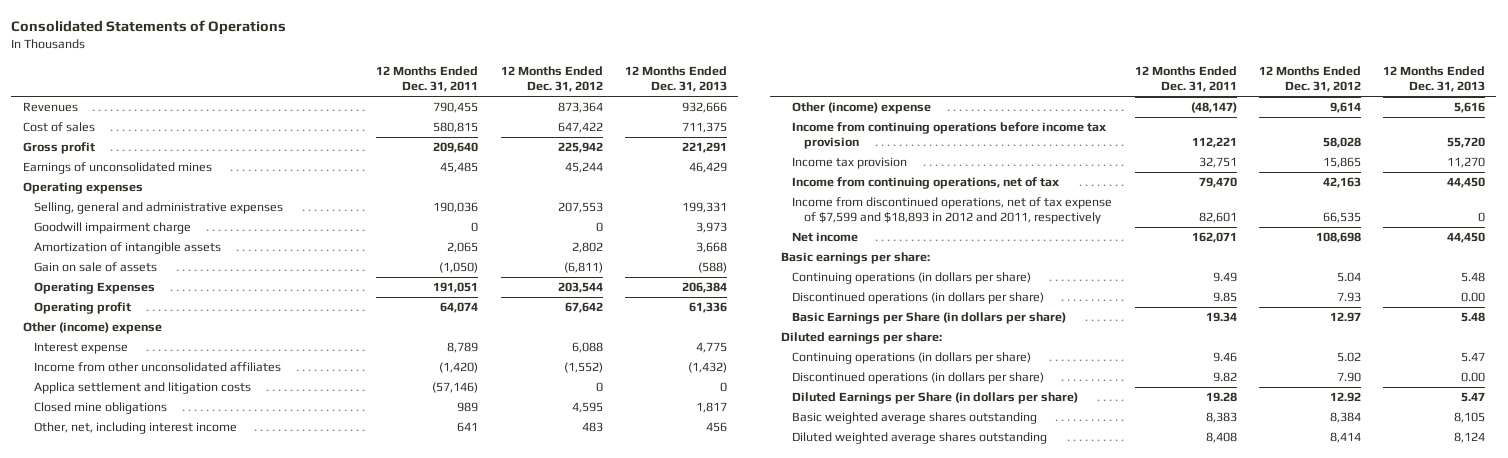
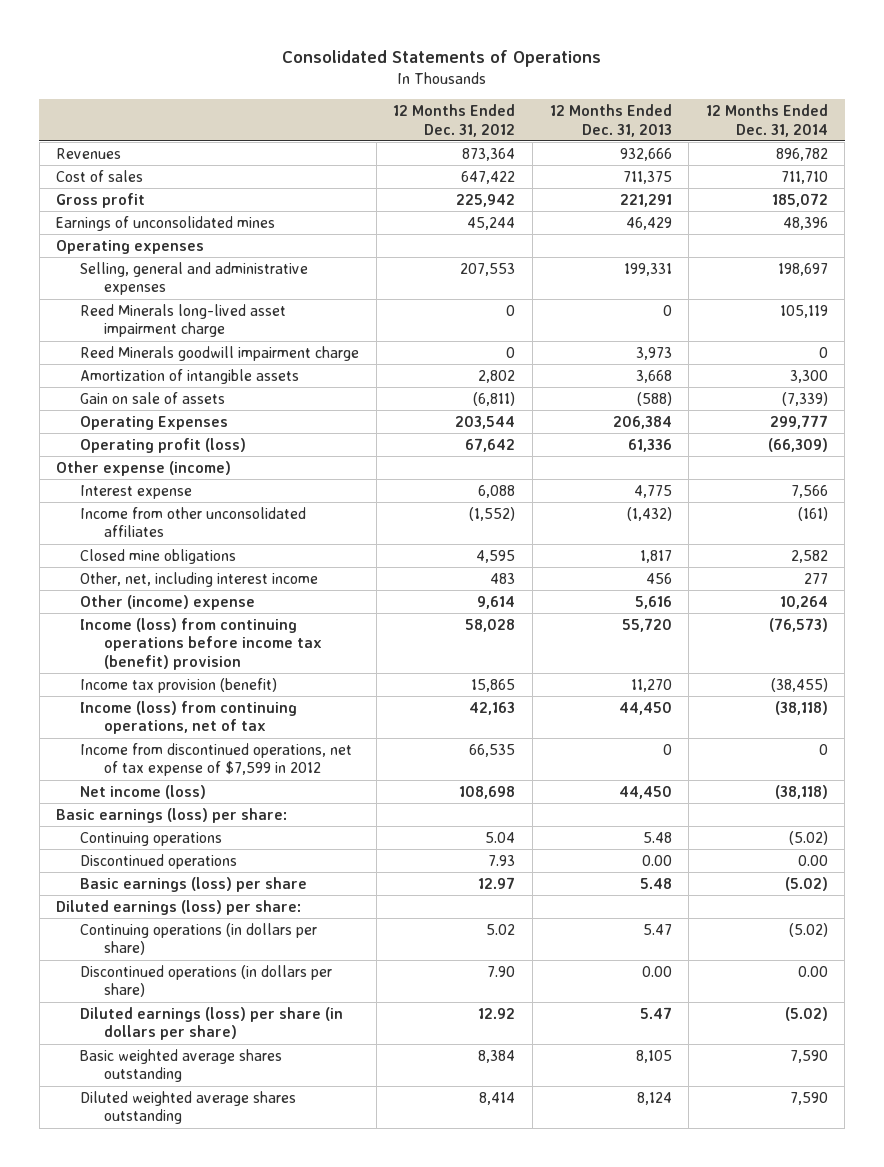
- | 12 Months Ended Dec. 31, 2011 | 12 Months Ended Dec. 31, 2012 | 12 Months Ended Dec. 31, 2013
+ | 12 Months Ended Dec. 31, 2012 | 12 Months Ended Dec. 31, 2013 | 12 Months Ended Dec. 31, 2014
- Goodwill impairment charge | 0 | 0 | 3,973
+ Reed Minerals long-lived asset impairment charge | 0 | 0 | 105,119
+ Reed Minerals goodwill impairment charge | 0 | 3,973 | 0
- Operating profit | 64,074 | 67,642 | 61,336
- Other (income) expense
+ Operating profit (loss) | 67,642 | 61,336 | (66,309)
+ Other expense (income)
- Applica settlement and litigation costs | (57,146) | 0 | 0
- Income from continuing operations before income tax provision | 112,221 | 58,028 | 55,720
- Income tax provision | 32,751 | 15,865 | 11,270
- Income from continuing operations, net of tax | 79,470 | 42,163 | 44,450
- Income from discontinued operations, net of tax expense of $7,599 and $18,893 in 2012 and 2011, respectively | 82,601 | 66,535 | 0
- Net income | 162,071 | 108,698 | 44,450
- Basic earnings per share:
- Continuing operations (in dollars per share) | 9.49 | 5.04 | 5.48
- Discontinued operations (in dollars per share) | 9.85 | 7.93 | 0.00
- Basic Earnings per Share (in dollars per share) | 19.34 | 12.97 | 5.48
- Diluted earnings per share:
+ Income (loss) from continuing operations before income tax (benefit) provision | 58,028 | 55,720 | (76,573)
+ Income tax provision (benefit) | 15,865 | 11,270 | (38,455)
+ Income (loss) from continuing operations, net of tax | 42,163 | 44,450 | (38,118)
+ Income from discontinued operations, net of tax expense of $7,599 in 2012 | 66,535 | 0 | 0
+ Net income (loss) | 108,698 | 44,450 | (38,118)
+ Basic earnings (loss) per share:
+ Continuing operations | 5.04 | 5.48 | (5.02)
+ Discontinued operations | 7.93 | 0.00 | 0.00
+ Basic earnings (loss) per share | 12.97 | 5.48 | (5.02)
+ Diluted earnings (loss) per share:
- Diluted Earnings per Share (in dollars per share) | 19.28 | 12.92 | 5.47
+ Diluted earnings (loss) per share (in dollars per share) | 12.92 | 5.47 | (5.02)

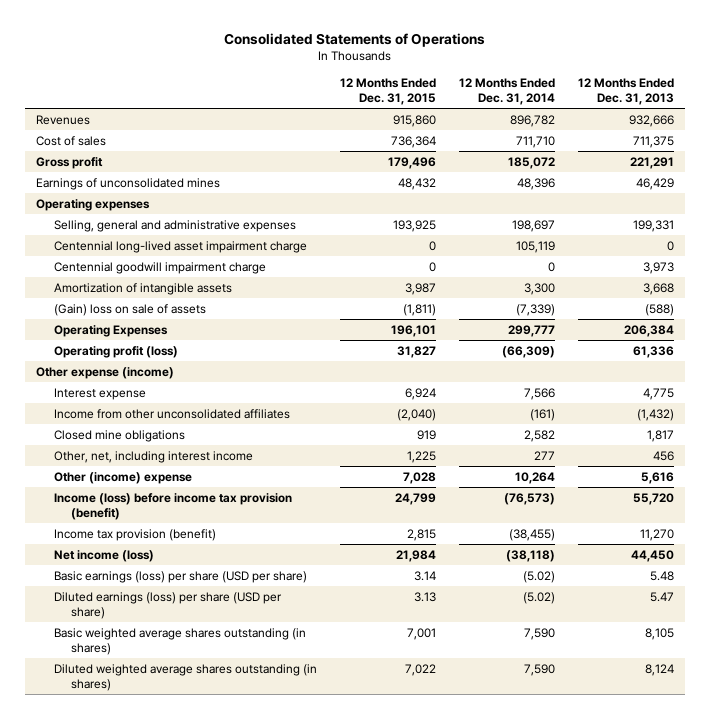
- | 12 Months Ended Dec. 31, 2012 | 12 Months Ended Dec. 31, 2013 | 12 Months Ended Dec. 31, 2014
+ | 12 Months Ended Dec. 31, 2015 | 12 Months Ended Dec. 31, 2014 | 12 Months Ended Dec. 31, 2013
- Reed Minerals long-lived asset impairment charge | 0 | 0 | 105,119
- Reed Minerals goodwill impairment charge | 0 | 3,973 | 0
+ Centennial long-lived asset impairment charge | 0 | 105,119 | 0
+ Centennial goodwill impairment charge | 0 | 0 | 3,973
- Gain on sale of assets | (6,811) | (588) | (7,339)
+ (Gain) loss on sale of assets | (1,811) | (7,339) | (588)
- Income (loss) from continuing operations before income tax (benefit) provision | 58,028 | 55,720 | (76,573)
+ Income (loss) before income tax provision (benefit) | 24,799 | (76,573) | 55,720
- Income (loss) from continuing operations, net of tax | 42,163 | 44,450 | (38,118)
- Income from discontinued operations, net of tax expense of $7,599 in 2012 | 66,535 | 0 | 0
- Basic earnings (loss) per share:
- Continuing operations | 5.04 | 5.48 | (5.02)
- Discontinued operations | 7.93 | 0.00 | 0.00
- Basic earnings (loss) per share | 12.97 | 5.48 | (5.02)
- Diluted earnings (loss) per share:
- Continuing operations (in dollars per share) | 5.02 | 5.47 | (5.02)
- Discontinued operations (in dollars per share) | 7.90 | 0.00 | 0.00
- Diluted earnings (loss) per share (in dollars per share) | 12.92 | 5.47 | (5.02)
- Basic weighted average shares outstanding | 8,384 | 8,105 | 7,590
- Diluted weighted average shares outstanding | 8,414 | 8,124 | 7,590
+ Basic earnings (loss) per share (USD per share) | 3.14 | (5.02) | 5.48
+ Diluted earnings (loss) per share (USD per share) | 3.13 | (5.02) | 5.47
+ Basic weighted average shares outstanding (in shares) | 7,001 | 7,590 | 8,105
+ Diluted weighted average shares outstanding (in shares) | 7,022 | 7,590 | 8,124

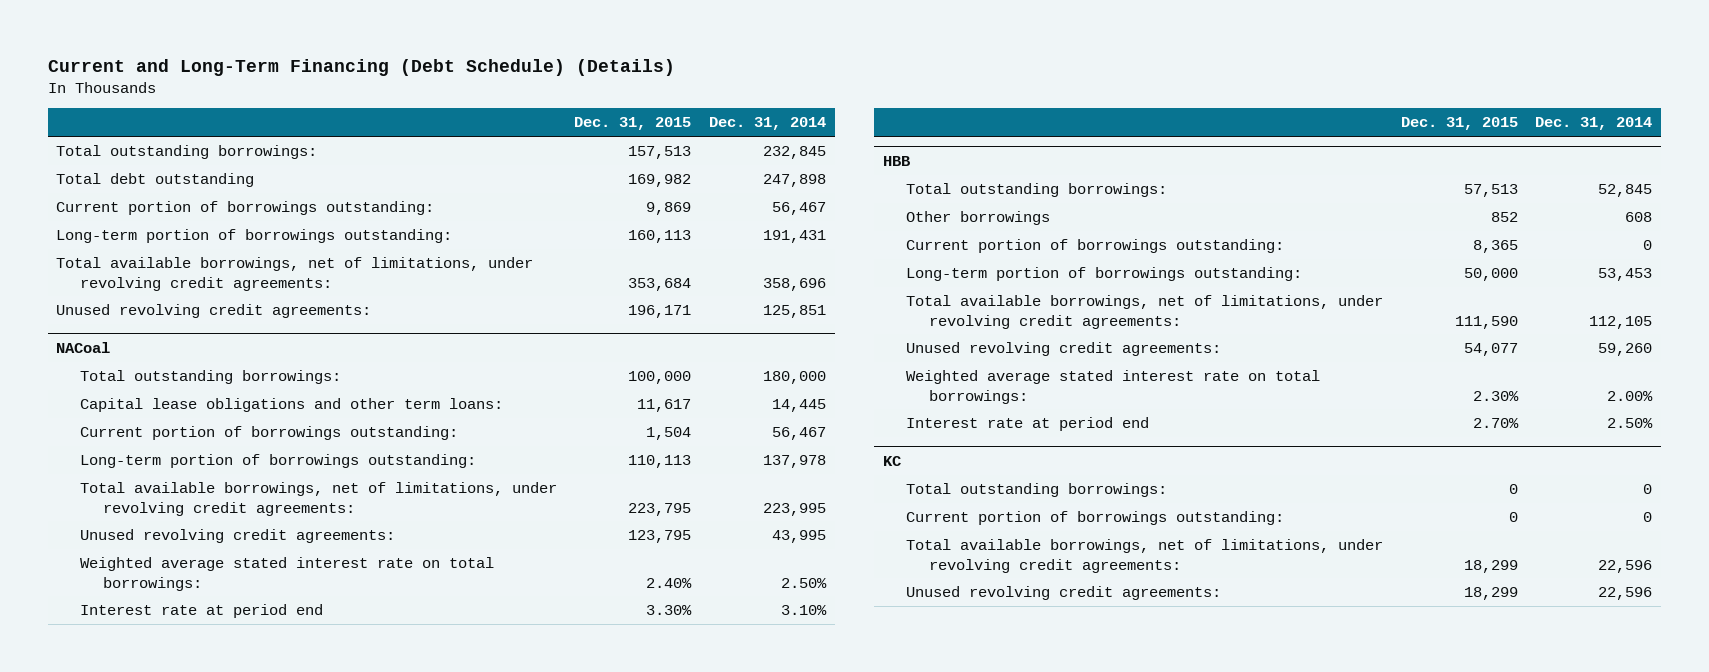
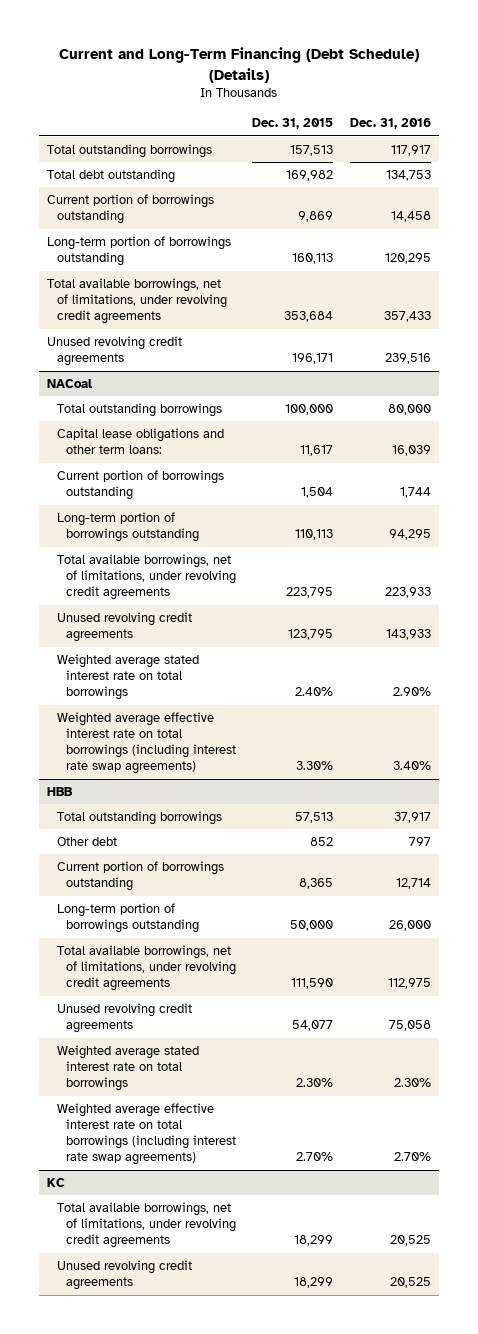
- | Dec. 31, 2015 | Dec. 31, 2014
+ | Dec. 31, 2015 | Dec. 31, 2016
- Total outstanding borrowings: | 157,513 | 232,845
+ Total outstanding borrowings | 157,513 | 117,917
- Current portion of borrowings outstanding: | 9,869 | 56,467
- Long-term portion of borrowings outstanding: | 160,113 | 191,431
- Total available borrowings, net of limitations, under revolving credit agreements: | 353,684 | 358,696
- Unused revolving credit agreements: | 196,171 | 125,851
+ Current portion of borrowings outstanding | 9,869 | 14,458
+ Long-term portion of borrowings outstanding | 160,113 | 120,295
+ Total available borrowings, net of limitations, under revolving credit agreements | 353,684 | 357,433
+ Unused revolving credit agreements | 196,171 | 239,516
@ NACoal
- Total outstanding borrowings: | 100,000 | 180,000
+ Total outstanding borrowings | 100,000 | 80,000
- Current portion of borrowings outstanding: | 1,504 | 56,467
- Long-term portion of borrowings outstanding: | 110,113 | 137,978
- Total available borrowings, net of limitations, under revolving credit agreements: | 223,795 | 223,995
- Unused revolving credit agreements: | 123,795 | 43,995
- Weighted average stated interest rate on total borrowings: | 2.40% | 2.50%
- Interest rate at period end | 3.30% | 3.10%
+ Current portion of borrowings outstanding | 1,504 | 1,744
+ Long-term portion of borrowings outstanding | 110,113 | 94,295
+ Total available borrowings, net of limitations, under revolving credit agreements | 223,795 | 223,933
+ Unused revolving credit agreements | 123,795 | 143,933
+ Weighted average stated interest rate on total borrowings | 2.40% | 2.90%
+ Weighted average effective interest rate on total borrowings (including interest rate swap agreements) | 3.30% | 3.40%
@ HBB
- Total outstanding borrowings: | 57,513 | 52,845
- Other borrowings | 852 | 608
- Current portion of borrowings outstanding: | 8,365 | 0
- Long-term portion of borrowings outstanding: | 50,000 | 53,453
- Total available borrowings, net of limitations, under revolving credit agreements: | 111,590 | 112,105
- Unused revolving credit agreements: | 54,077 | 59,260
- Weighted average stated interest rate on total borrowings: | 2.30% | 2.00%
- Interest rate at period end | 2.70% | 2.50%
+ Total outstanding borrowings | 57,513 | 37,917
+ Other debt | 852 | 797
+ Current portion of borrowings outstanding | 8,365 | 12,714
+ Long-term portion of borrowings outstanding | 50,000 | 26,000
+ Total available borrowings, net of limitations, under revolving credit agreements | 111,590 | 112,975
+ Unused revolving credit agreements | 54,077 | 75,058
+ Weighted average stated interest rate on total borrowings | 2.30% | 2.30%
+ Weighted average effective interest rate on total borrowings (including interest rate swap agreements) | 2.70% | 2.70%
@ KC
- Total outstanding borrowings: | 0 | 0
- Current portion of borrowings outstanding: | 0 | 0
- Total available borrowings, net of limitations, under revolving credit agreements: | 18,299 | 22,596
- Unused revolving credit agreements: | 18,299 | 22,596
+ Total available borrowings, net of limitations, under revolving credit agreements | 18,299 | 20,525
+ Unused revolving credit agreements | 18,299 | 20,525

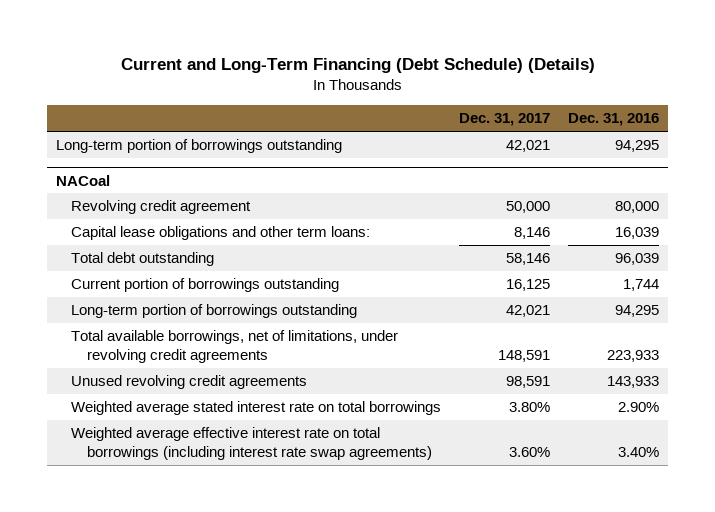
- | Dec. 31, 2015 | Dec. 31, 2016
+ | Dec. 31, 2017 | Dec. 31, 2016
- Total outstanding borrowings | 157,513 | 117,917
- Total debt outstanding | 169,982 | 134,753
- Current portion of borrowings outstanding | 9,869 | 14,458
- Long-term portion of borrowings outstanding | 160,113 | 120,295
- Total available borrowings, net of limitations, under revolving credit agreements | 353,684 | 357,433
- Unused revolving credit agreements | 196,171 | 239,516
+ Long-term portion of borrowings outstanding | 42,021 | 94,295
@ NACoal
- Total outstanding borrowings | 100,000 | 80,000
+ Revolving credit agreement | 50,000 | 80,000
+ Total debt outstanding | 58,146 | 96,039
- HBB
- Total outstanding borrowings | 57,513 | 37,917
- Other debt | 852 | 797
- Current portion of borrowings outstanding | 8,365 | 12,714
- Long-term portion of borrowings outstanding | 50,000 | 26,000
- Total available borrowings, net of limitations, under revolving credit agreements | 111,590 | 112,975
- Unused revolving credit agreements | 54,077 | 75,058
- Weighted average stated interest rate on total borrowings | 2.30% | 2.30%
- Weighted average effective interest rate on total borrowings (including interest rate swap agreements) | 2.70% | 2.70%
- KC
- Total available borrowings, net of limitations, under revolving credit agreements | 18,299 | 20,525
- Unused revolving credit agreements | 18,299 | 20,525

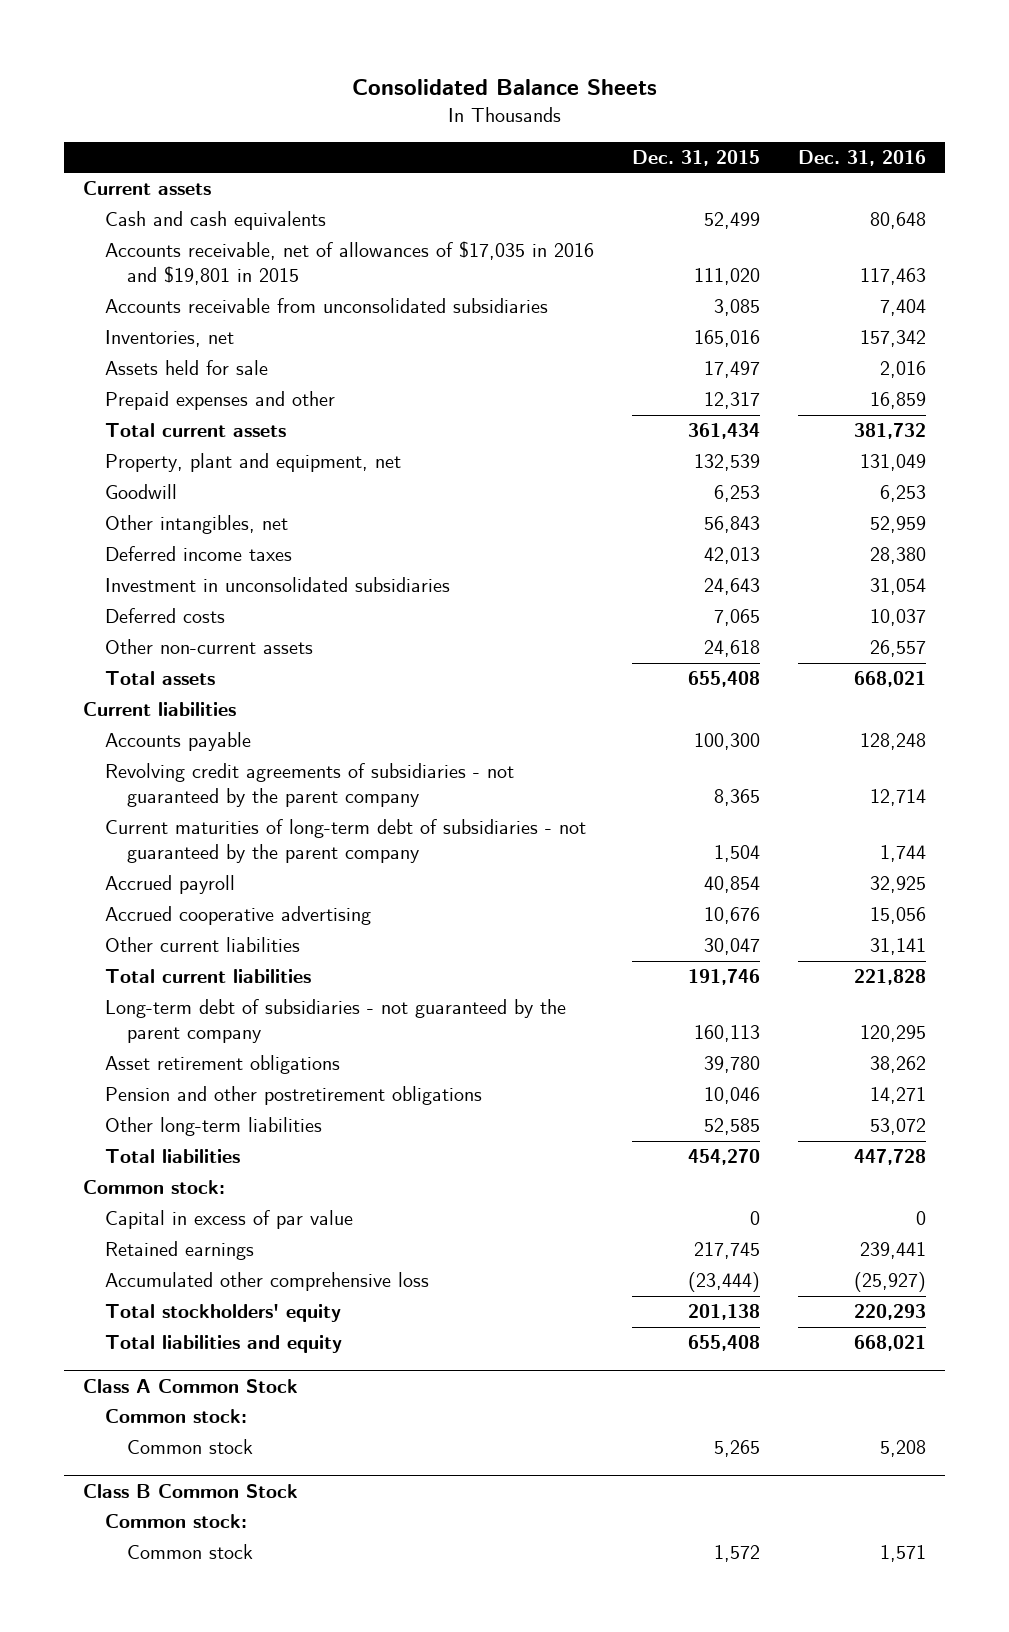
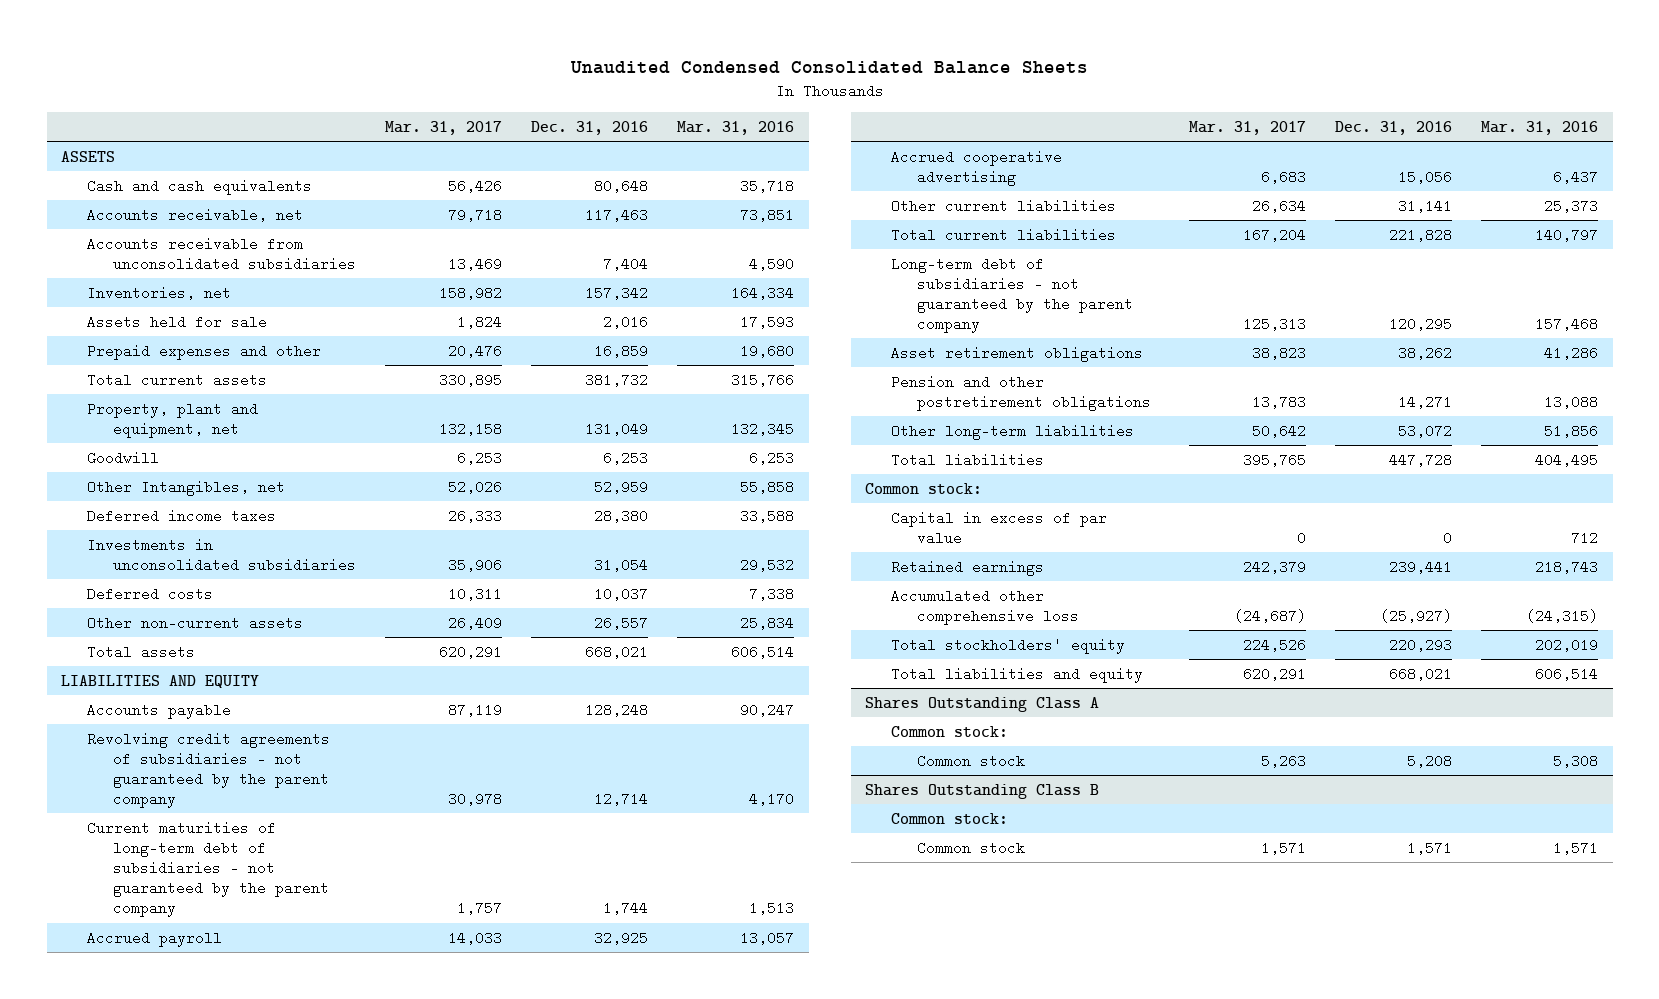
- Consolidated Balance Sheets
+ Unaudited Condensed Consolidated Balance Sheets
- | Dec. 31, 2015 | Dec. 31, 2016
+ | Mar. 31, 2017 | Dec. 31, 2016 | Mar. 31, 2016
- Current assets
+ ASSETS
- Accounts receivable, net of allowances of $17,035 in 2016 and $19,801 in 2015 | 111,020 | 117,463
+ Accounts receivable, net | 79,718 | 117,463 | 73,851
- Other intangibles, net | 56,843 | 52,959
+ Other Intangibles, net | 52,026 | 52,959 | 55,858
- Investment in unconsolidated subsidiaries | 24,643 | 31,054
+ Investments in unconsolidated subsidiaries | 35,906 | 31,054 | 29,532
- Current liabilities
+ LIABILITIES AND EQUITY
- Class A Common Stock
+ Shares Outstanding Class A
- Class B Common Stock
+ Shares Outstanding Class B

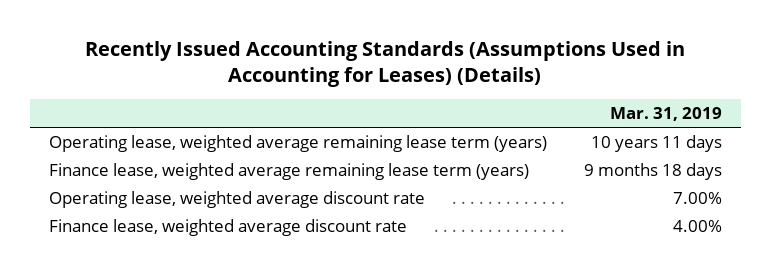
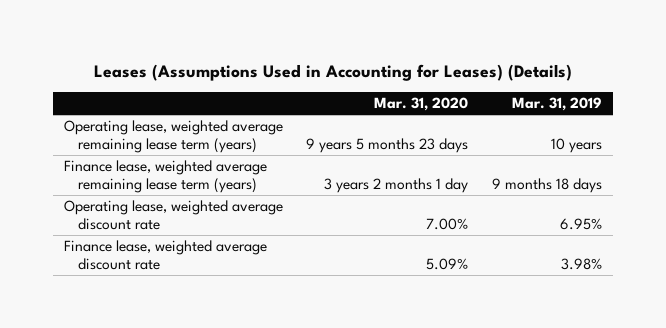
- Recently Issued Accounting Standards (Assumptions Used in Accounting for Leases) (Details)
+ Leases (Assumptions Used in Accounting for Leases) (Details)
- | Mar. 31, 2019
+ | Mar. 31, 2020 | Mar. 31, 2019
- Operating lease, weighted average remaining lease term (years) | 10 years 11 days
+ Operating lease, weighted average remaining lease term (years) | 9 years 5 months 23 days | 10 years
- Operating lease, weighted average discount rate | 7.00%
- Finance lease, weighted average discount rate | 4.00%
+ Operating lease, weighted average discount rate | 7.00% | 6.95%
+ Finance lease, weighted average discount rate | 5.09% | 3.98%

